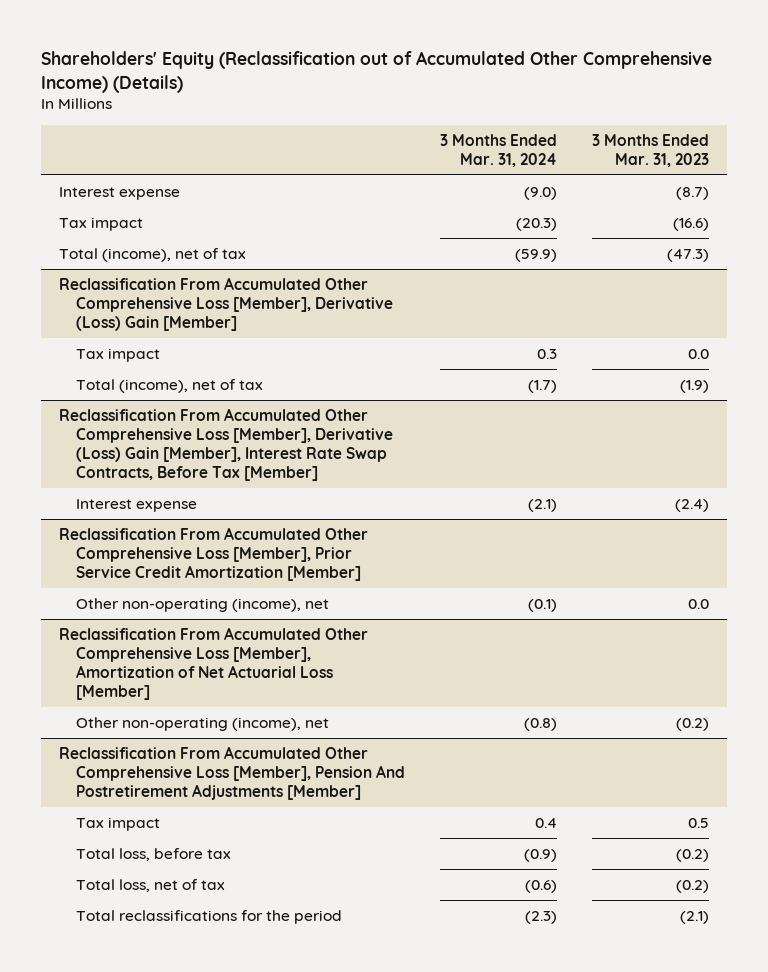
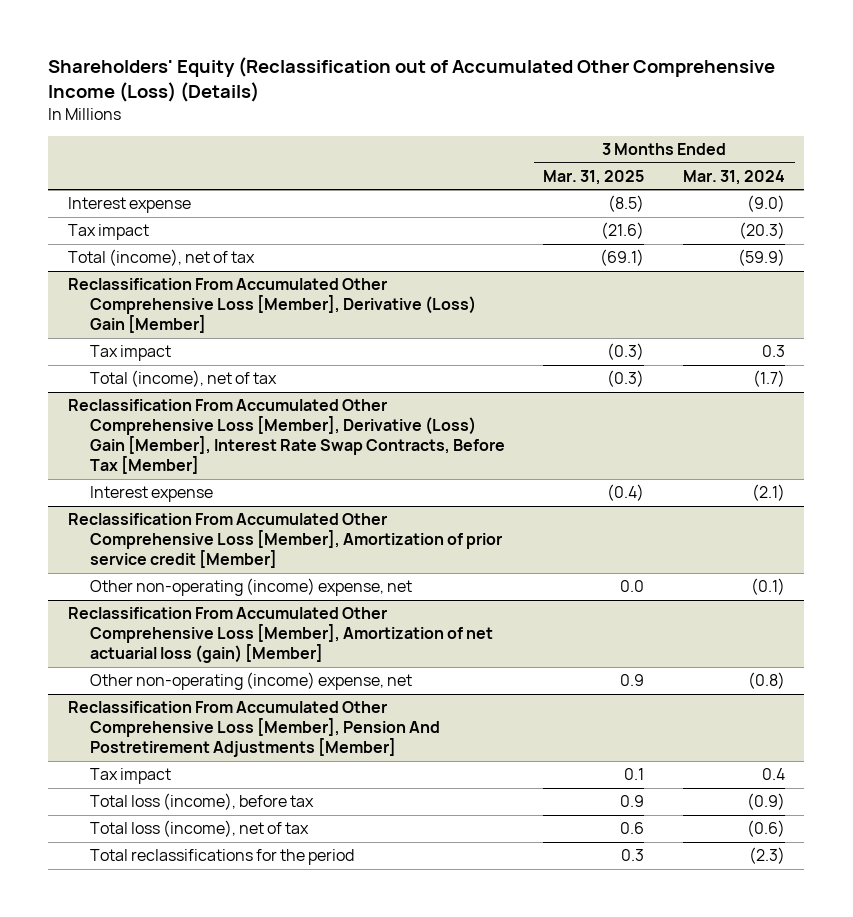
- Shareholders' Equity (Reclassification out of Accumulated Other Comprehensive Income) (Details)
+ Shareholders' Equity (Reclassification out of Accumulated Other Comprehensive Income (Loss) (Details)
- | 3 Months Ended Mar. 31, 2024 | 3 Months Ended Mar. 31, 2023
+ | 3 Months Ended Mar. 31, 2025 | 3 Months Ended Mar. 31, 2024
- Reclassification From Accumulated Other Comprehensive Loss [Member], Prior Service Credit Amortization [Member]
- Other non-operating (income), net | (0.1) | 0.0
- Reclassification From Accumulated Other Comprehensive Loss [Member], Amortization of Net Actuarial Loss [Member]
- Other non-operating (income), net | (0.8) | (0.2)
+ Reclassification From Accumulated Other Comprehensive Loss [Member], Amortization of prior service credit [Member]
+ Other non-operating (income) expense, net | 0.0 | (0.1)
+ Reclassification From Accumulated Other Comprehensive Loss [Member], Amortization of net actuarial loss (gain) [Member]
+ Other non-operating (income) expense, net | 0.9 | (0.8)
@ Reclassification From Accumulated Other Comprehensive Loss [Member], Pension And Postretirement Adjustments [Member]
- Total loss, before tax | (0.9) | (0.2)
- Total loss, net of tax | (0.6) | (0.2)
+ Total loss (income), before tax | 0.9 | (0.9)
+ Total loss (income), net of tax | 0.6 | (0.6)

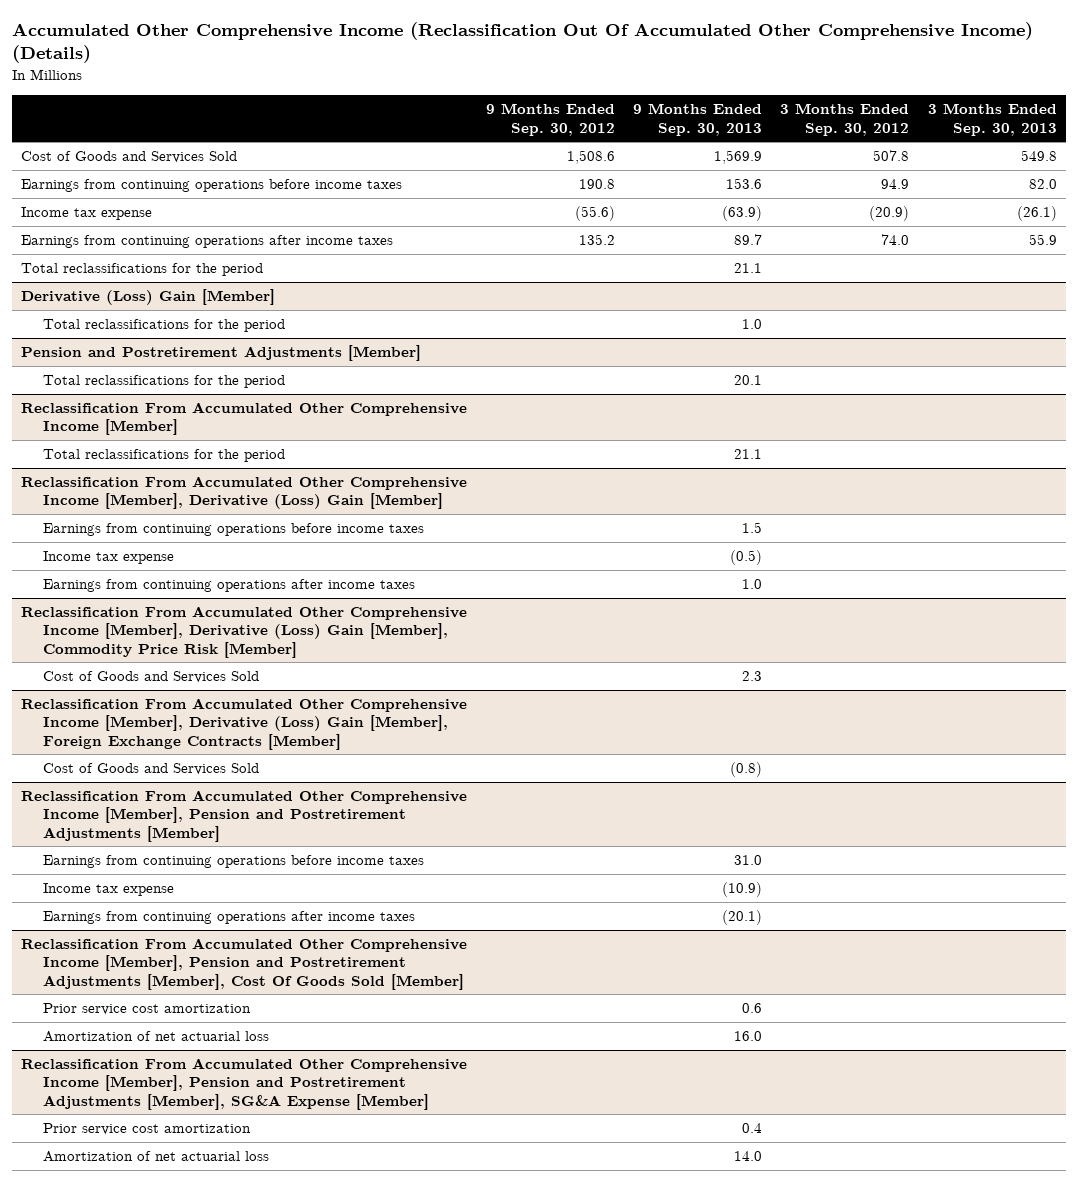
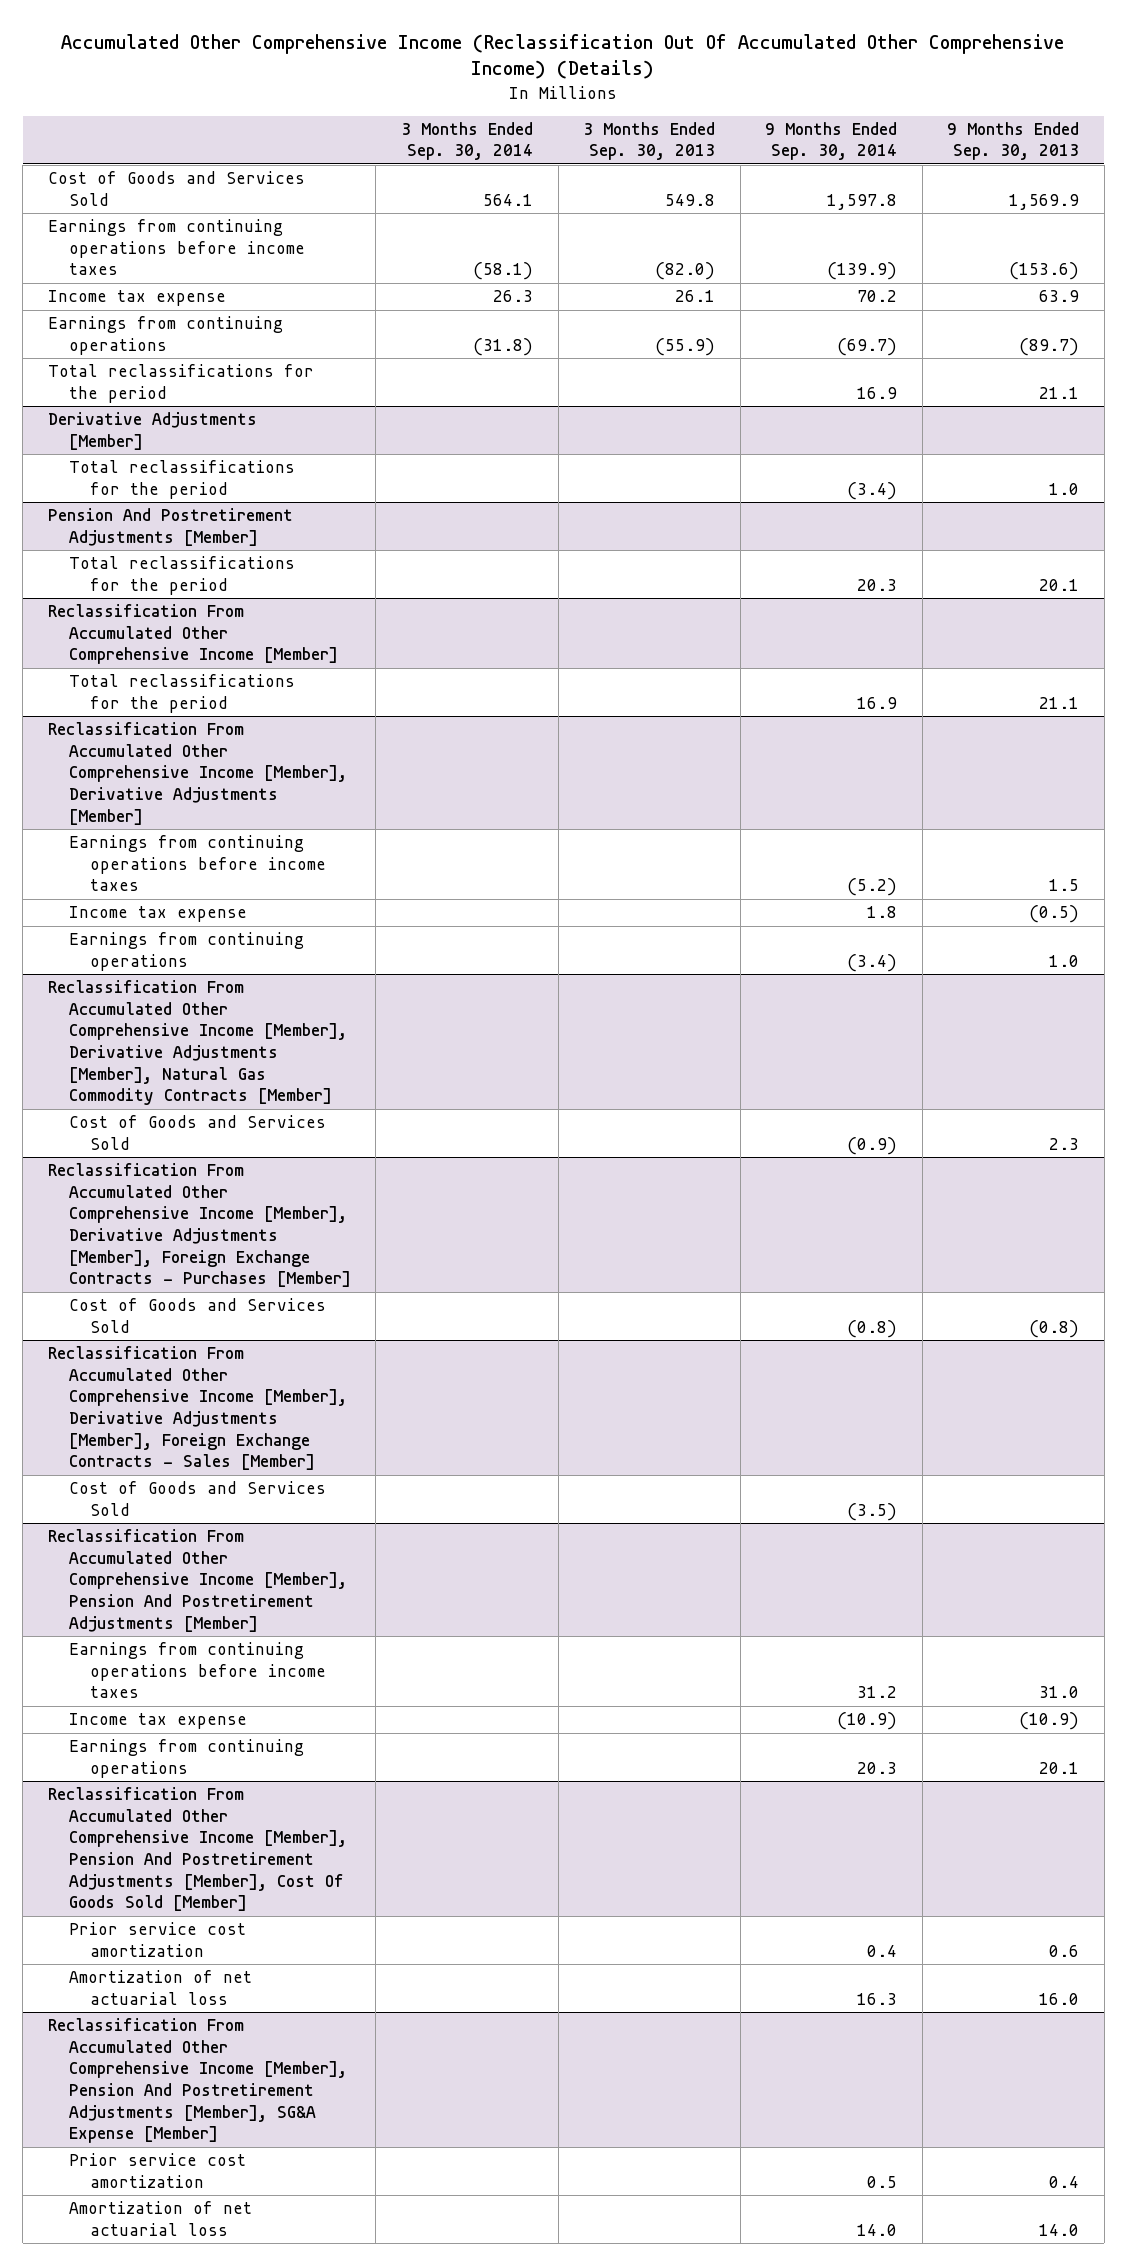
- | 9 Months Ended Sep. 30, 2012 | 9 Months Ended Sep. 30, 2013 | 3 Months Ended Sep. 30, 2012 | 3 Months Ended Sep. 30, 2013
+ | 3 Months Ended Sep. 30, 2014 | 3 Months Ended Sep. 30, 2013 | 9 Months Ended Sep. 30, 2014 | 9 Months Ended Sep. 30, 2013
- Earnings from continuing operations before income taxes | 190.8 | 153.6 | 94.9 | 82.0
- Income tax expense | (55.6) | (63.9) | (20.9) | (26.1)
- Earnings from continuing operations after income taxes | 135.2 | 89.7 | 74.0 | 55.9
+ Earnings from continuing operations before income taxes | (58.1) | (82.0) | (139.9) | (153.6)
+ Income tax expense | 26.3 | 26.1 | 70.2 | 63.9
+ Earnings from continuing operations | (31.8) | (55.9) | (69.7) | (89.7)
- Derivative (Loss) Gain [Member]
+ Derivative Adjustments [Member]
- Pension and Postretirement Adjustments [Member]
+ Pension And Postretirement Adjustments [Member]
- Reclassification From Accumulated Other Comprehensive Income [Member], Derivative (Loss) Gain [Member]
+ Reclassification From Accumulated Other Comprehensive Income [Member], Derivative Adjustments [Member]
- Earnings from continuing operations after income taxes | | 1.0 | |
- Reclassification From Accumulated Other Comprehensive Income [Member], Derivative (Loss) Gain [Member], Commodity Price Risk [Member]
+ Earnings from continuing operations | | | (3.4) | 1.0
+ Reclassification From Accumulated Other Comprehensive Income [Member], Derivative Adjustments [Member], Natural Gas Commodity Contracts [Member]
- Reclassification From Accumulated Other Comprehensive Income [Member], Derivative (Loss) Gain [Member], Foreign Exchange Contracts [Member]
+ Reclassification From Accumulated Other Comprehensive Income [Member], Derivative Adjustments [Member], Foreign Exchange Contracts - Purchases [Member]
- Reclassification From Accumulated Other Comprehensive Income [Member], Pension and Postretirement Adjustments [Member]
+ Reclassification From Accumulated Other Comprehensive Income [Member], Derivative Adjustments [Member], Foreign Exchange Contracts - Sales [Member]
+ Cost of Goods and Services Sold | | | (3.5) |
+ Reclassification From Accumulated Other Comprehensive Income [Member], Pension And Postretirement Adjustments [Member]
- Earnings from continuing operations after income taxes | | (20.1) | |
- Reclassification From Accumulated Other Comprehensive Income [Member], Pension and Postretirement Adjustments [Member], Cost Of Goods Sold [Member]
+ Earnings from continuing operations | | | 20.3 | 20.1
+ Reclassification From Accumulated Other Comprehensive Income [Member], Pension And Postretirement Adjustments [Member], Cost Of Goods Sold [Member]
- Reclassification From Accumulated Other Comprehensive Income [Member], Pension and Postretirement Adjustments [Member], SG&A Expense [Member]
+ Reclassification From Accumulated Other Comprehensive Income [Member], Pension And Postretirement Adjustments [Member], SG&A Expense [Member]

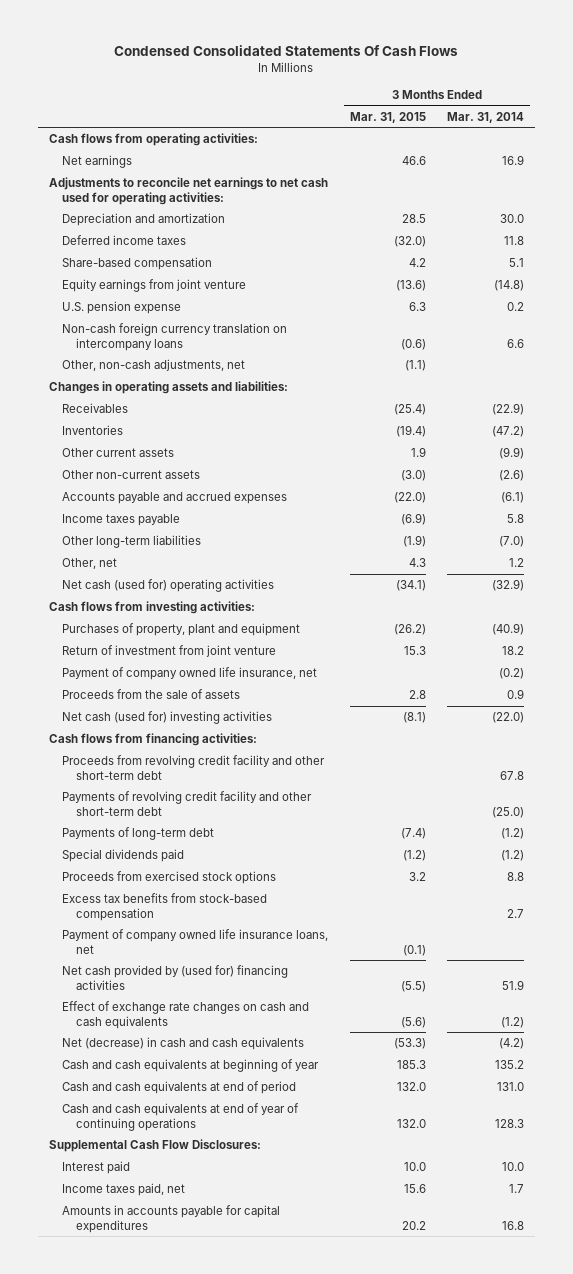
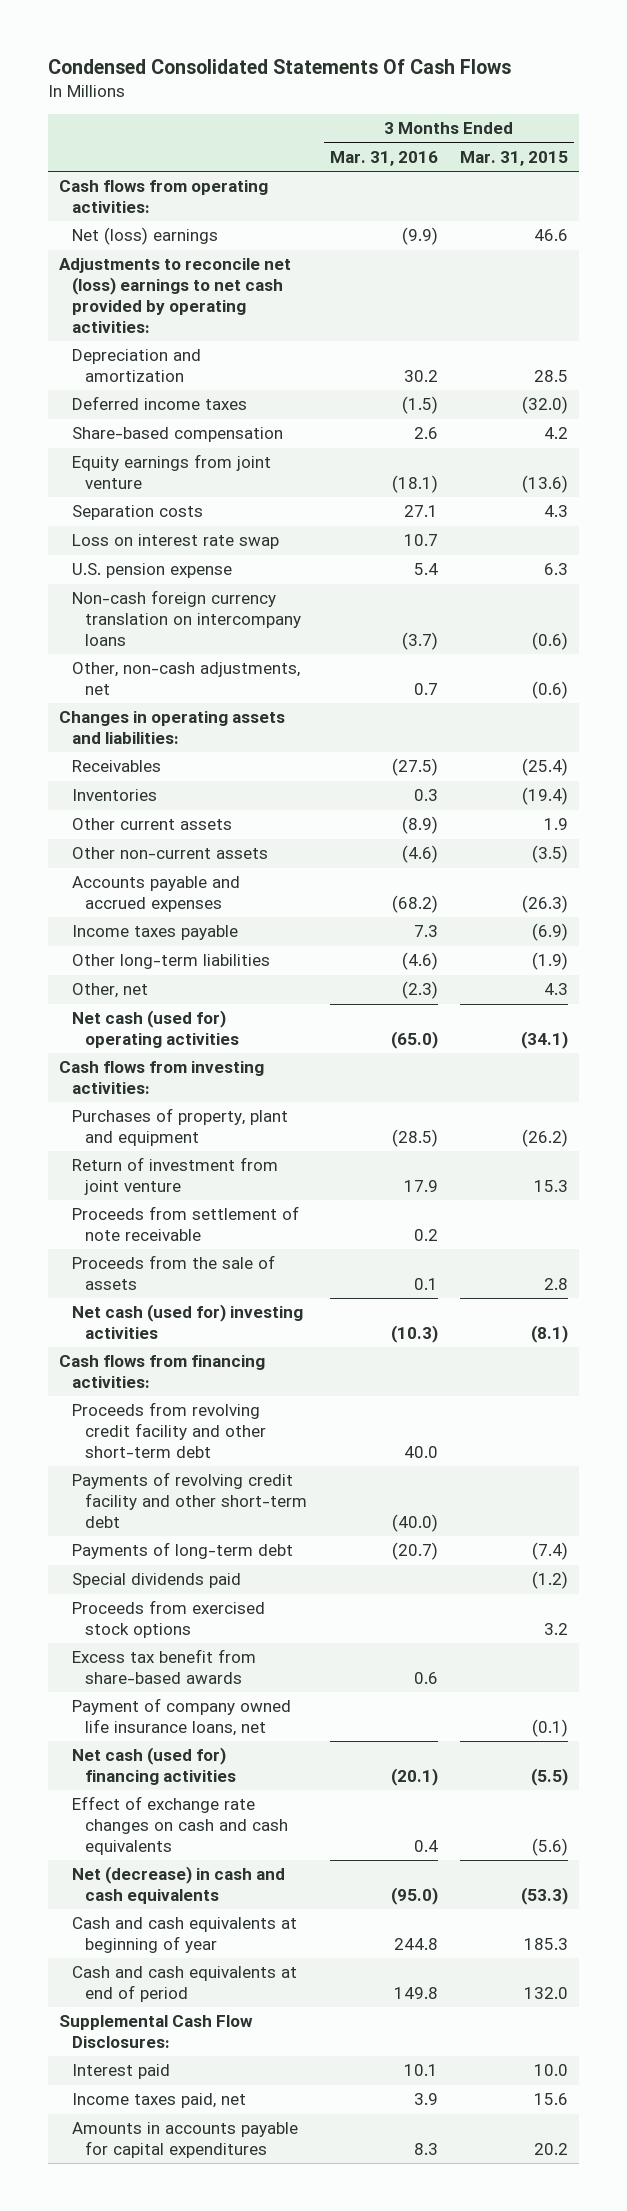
- | 3 Months Ended Mar. 31, 2015 | 3 Months Ended Mar. 31, 2014
+ | 3 Months Ended Mar. 31, 2016 | 3 Months Ended Mar. 31, 2015
- Net earnings | 46.6 | 16.9
- Adjustments to reconcile net earnings to net cash used for operating activities:
+ Net (loss) earnings | (9.9) | 46.6
+ Adjustments to reconcile net (loss) earnings to net cash provided by operating activities:
+ Separation costs | 27.1 | 4.3
+ Loss on interest rate swap | 10.7 |
- Other, non-cash adjustments, net | (1.1) |
+ Other, non-cash adjustments, net | 0.7 | (0.6)
- Other non-current assets | (3.0) | (2.6)
- Accounts payable and accrued expenses | (22.0) | (6.1)
+ Other non-current assets | (4.6) | (3.5)
+ Accounts payable and accrued expenses | (68.2) | (26.3)
- Payment of company owned life insurance, net | | (0.2)
+ Proceeds from settlement of note receivable | 0.2 |
- Excess tax benefits from stock-based compensation | | 2.7
+ Excess tax benefit from share-based awards | 0.6 |
- Net cash provided by (used for) financing activities | (5.5) | 51.9
+ Net cash (used for) financing activities | (20.1) | (5.5)
- Cash and cash equivalents at end of year of continuing operations | 132.0 | 128.3

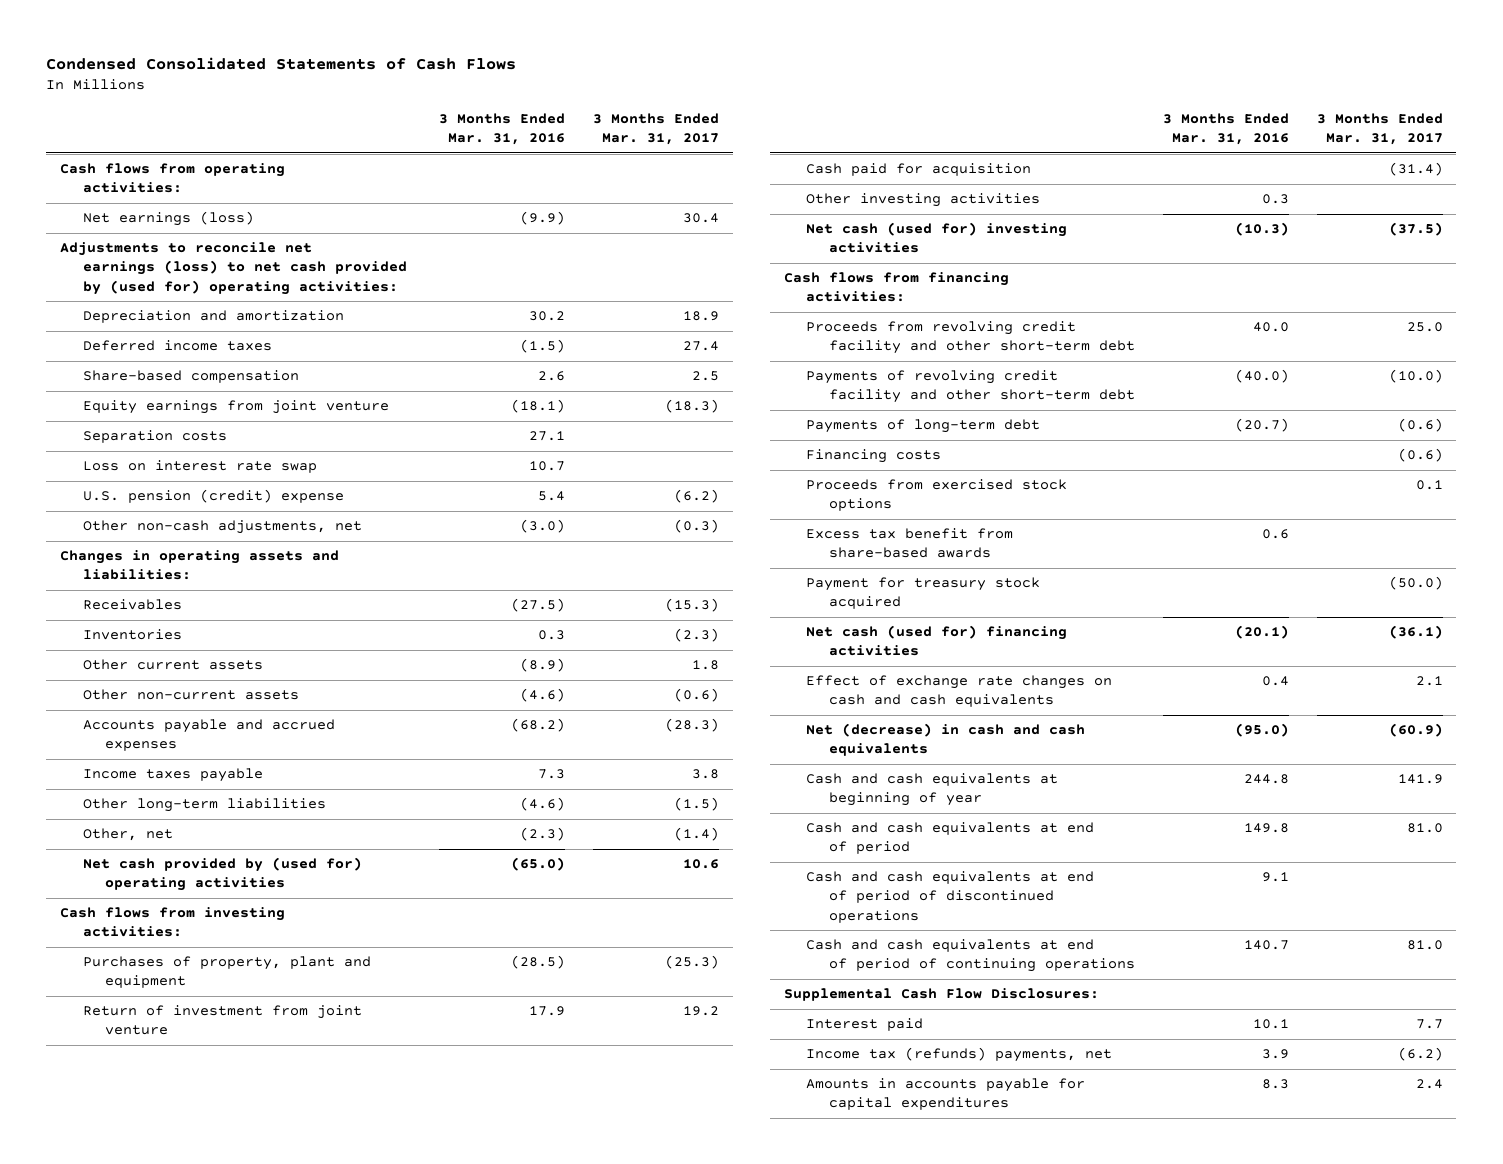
- Condensed Consolidated Statements Of Cash Flows
+ Condensed Consolidated Statements of Cash Flows
- | 3 Months Ended Mar. 31, 2016 | 3 Months Ended Mar. 31, 2015
+ | 3 Months Ended Mar. 31, 2016 | 3 Months Ended Mar. 31, 2017
- Net (loss) earnings | (9.9) | 46.6
- Adjustments to reconcile net (loss) earnings to net cash provided by operating activities:
+ Net earnings (loss) | (9.9) | 30.4
+ Adjustments to reconcile net earnings (loss) to net cash provided by (used for) operating activities:
- U.S. pension expense | 5.4 | 6.3
- Non-cash foreign currency translation on intercompany loans | (3.7) | (0.6)
- Other, non-cash adjustments, net | 0.7 | (0.6)
+ U.S. pension (credit) expense | 5.4 | (6.2)
+ Other non-cash adjustments, net | (3.0) | (0.3)
- Net cash (used for) operating activities | (65.0) | (34.1)
+ Net cash provided by (used for) operating activities | (65.0) | 10.6
- Proceeds from settlement of note receivable | 0.2 |
- Proceeds from the sale of assets | 0.1 | 2.8
+ Cash paid for acquisition | | (31.4)
+ Other investing activities | 0.3 |
- Special dividends paid | | (1.2)
+ Financing costs | | (0.6)
- Payment of company owned life insurance loans, net | | (0.1)
+ Payment for treasury stock acquired | | (50.0)
+ Cash and cash equivalents at end of period of discontinued operations | 9.1 |
+ Cash and cash equivalents at end of period of continuing operations | 140.7 | 81.0
- Income taxes paid, net | 3.9 | 15.6
+ Income tax (refunds) payments, net | 3.9 | (6.2)

